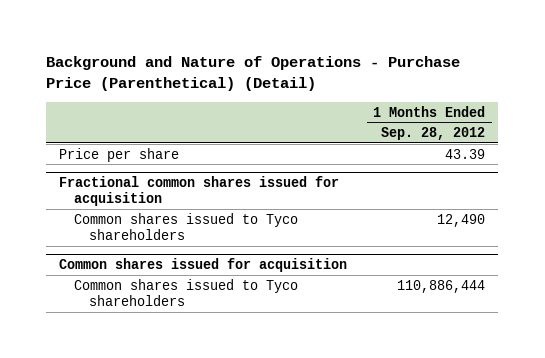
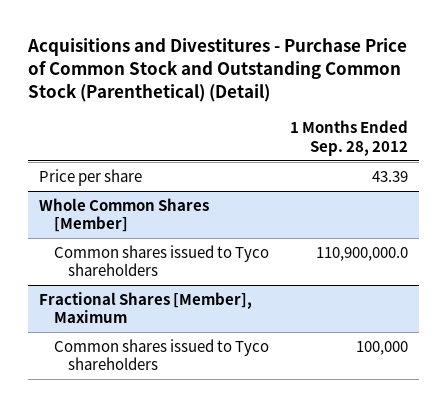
- Background and Nature of Operations - Purchase Price (Parenthetical) (Detail)
+ Acquisitions and Divestitures - Purchase Price of Common Stock and Outstanding Common Stock (Parenthetical) (Detail)
- Fractional common shares issued for acquisition
- Common shares issued to Tyco shareholders | 12,490
- Common shares issued for acquisition
- Common shares issued to Tyco shareholders | 110,886,444
+ Whole Common Shares [Member]
+ Common shares issued to Tyco shareholders | 110,900,000.0
+ Fractional Shares [Member], Maximum
+ Common shares issued to Tyco shareholders | 100,000

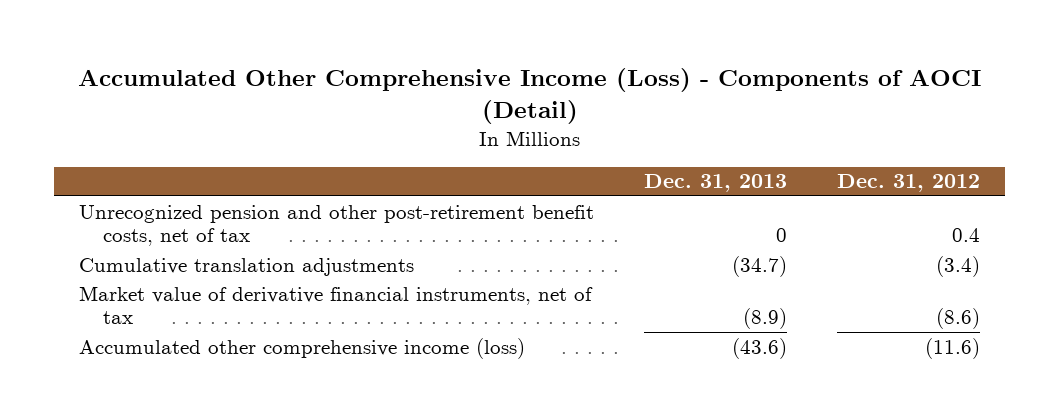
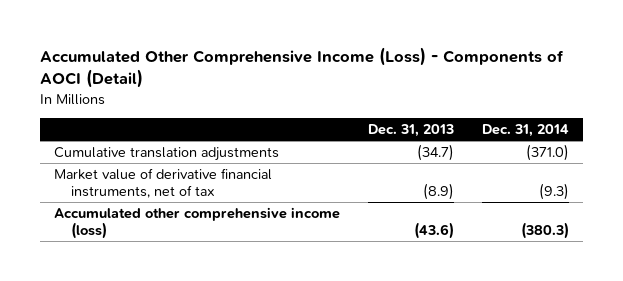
- | Dec. 31, 2013 | Dec. 31, 2012
+ | Dec. 31, 2013 | Dec. 31, 2014
- Unrecognized pension and other post-retirement benefit costs, net of tax | 0 | 0.4

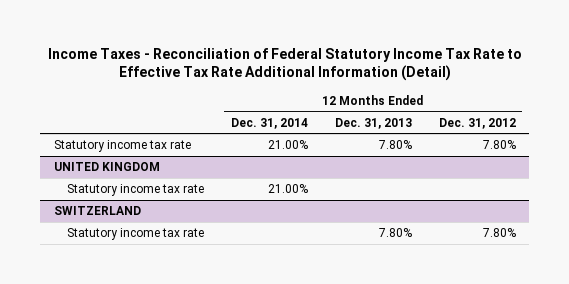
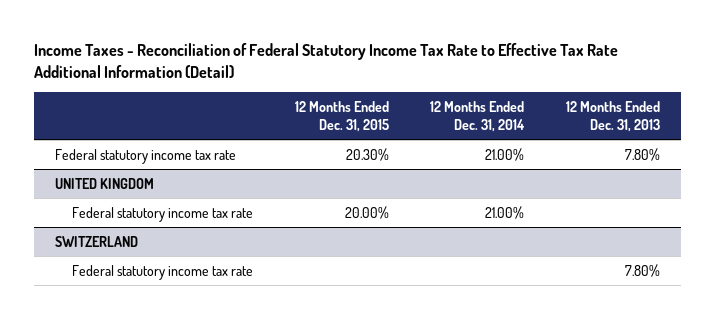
- | 12 Months Ended Dec. 31, 2014 | 12 Months Ended Dec. 31, 2013 | 12 Months Ended Dec. 31, 2012
+ | 12 Months Ended Dec. 31, 2015 | 12 Months Ended Dec. 31, 2014 | 12 Months Ended Dec. 31, 2013
- Statutory income tax rate | 21.00% | 7.80% | 7.80%
+ Federal statutory income tax rate | 20.30% | 21.00% | 7.80%
@ UNITED KINGDOM
- Statutory income tax rate | 21.00% | |
+ Federal statutory income tax rate | 20.00% | 21.00% |
@ SWITZERLAND
- Statutory income tax rate | | 7.80% | 7.80%
+ Federal statutory income tax rate | | | 7.80%

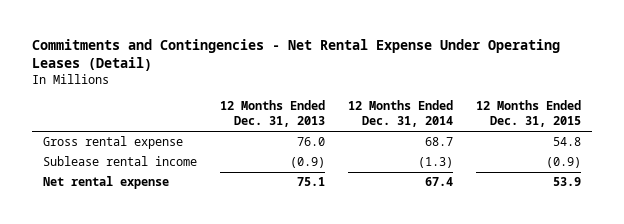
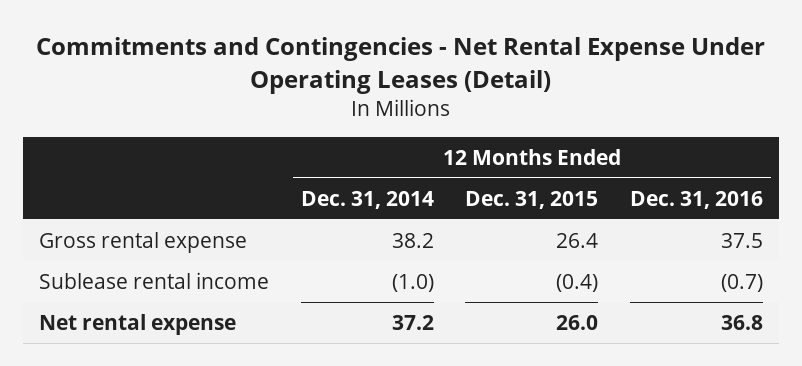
- | 12 Months Ended Dec. 31, 2013 | 12 Months Ended Dec. 31, 2014 | 12 Months Ended Dec. 31, 2015
+ | 12 Months Ended Dec. 31, 2014 | 12 Months Ended Dec. 31, 2015 | 12 Months Ended Dec. 31, 2016
- Gross rental expense | 76.0 | 68.7 | 54.8
- Sublease rental income | (0.9) | (1.3) | (0.9)
- Net rental expense | 75.1 | 67.4 | 53.9
+ Gross rental expense | 38.2 | 26.4 | 37.5
+ Sublease rental income | (1.0) | (0.4) | (0.7)
+ Net rental expense | 37.2 | 26.0 | 36.8

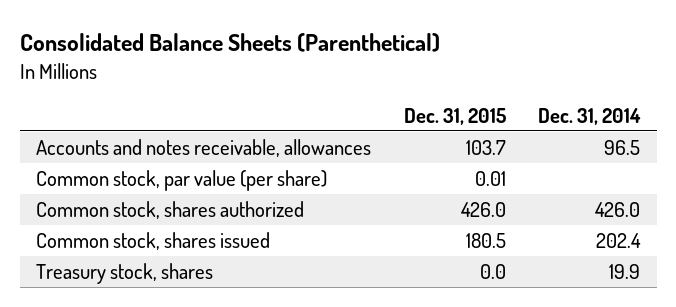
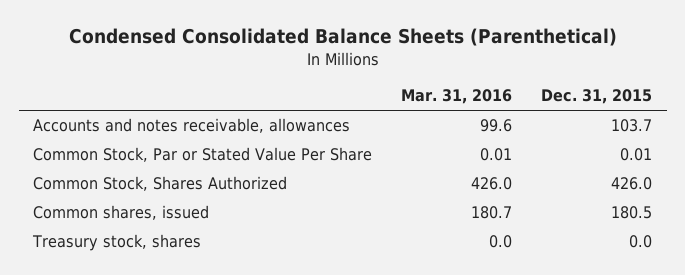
- Consolidated Balance Sheets (Parenthetical)
+ Condensed Consolidated Balance Sheets (Parenthetical)
- | Dec. 31, 2015 | Dec. 31, 2014
+ | Mar. 31, 2016 | Dec. 31, 2015
- Common stock, par value (per share) | 0.01 |
- Common stock, shares authorized | 426.0 | 426.0
- Common stock, shares issued | 180.5 | 202.4
+ Common Stock, Par or Stated Value Per Share | 0.01 | 0.01
+ Common Stock, Shares Authorized | 426.0 | 426.0
+ Common shares, issued | 180.7 | 180.5

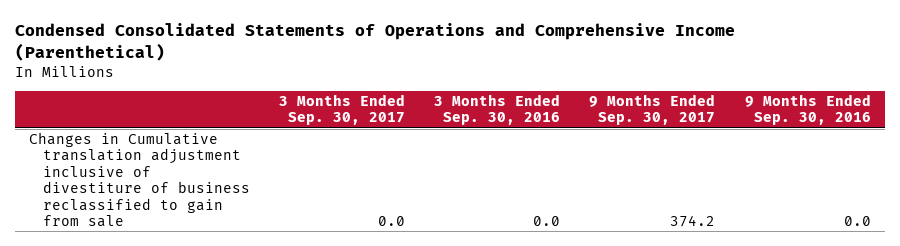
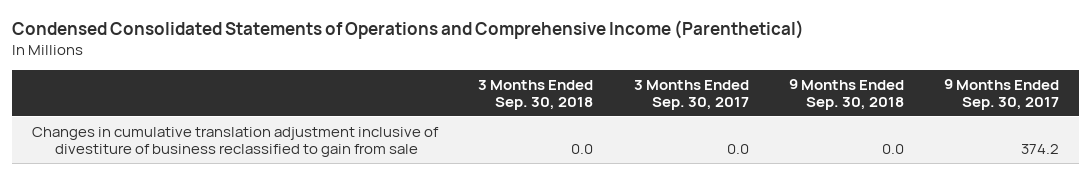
- | 3 Months Ended Sep. 30, 2017 | 3 Months Ended Sep. 30, 2016 | 9 Months Ended Sep. 30, 2017 | 9 Months Ended Sep. 30, 2016
+ | 3 Months Ended Sep. 30, 2018 | 3 Months Ended Sep. 30, 2017 | 9 Months Ended Sep. 30, 2018 | 9 Months Ended Sep. 30, 2017
- Changes in Cumulative translation adjustment inclusive of divestiture of business reclassified to gain from sale | 0.0 | 0.0 | 374.2 | 0.0
+ Changes in cumulative translation adjustment inclusive of divestiture of business reclassified to gain from sale | 0.0 | 0.0 | 0.0 | 374.2

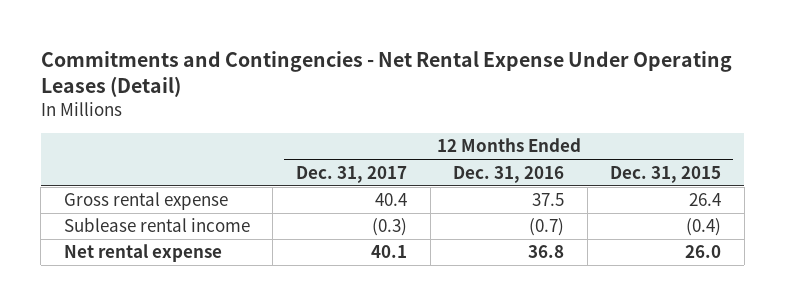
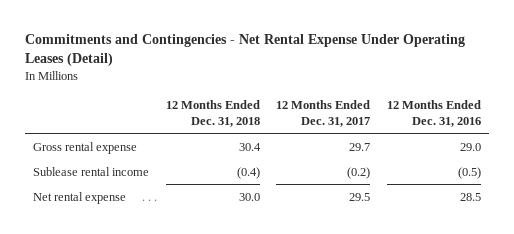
- | 12 Months Ended Dec. 31, 2017 | 12 Months Ended Dec. 31, 2016 | 12 Months Ended Dec. 31, 2015
+ | 12 Months Ended Dec. 31, 2018 | 12 Months Ended Dec. 31, 2017 | 12 Months Ended Dec. 31, 2016
- Gross rental expense | 40.4 | 37.5 | 26.4
- Sublease rental income | (0.3) | (0.7) | (0.4)
- Net rental expense | 40.1 | 36.8 | 26.0
+ Gross rental expense | 30.4 | 29.7 | 29.0
+ Sublease rental income | (0.4) | (0.2) | (0.5)
+ Net rental expense | 30.0 | 29.5 | 28.5

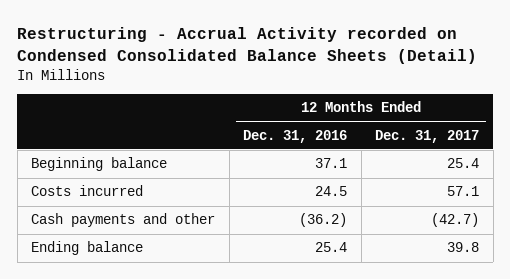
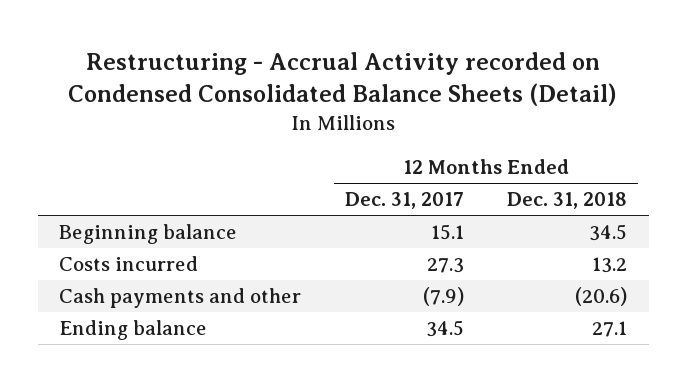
- | 12 Months Ended Dec. 31, 2016 | 12 Months Ended Dec. 31, 2017
+ | 12 Months Ended Dec. 31, 2017 | 12 Months Ended Dec. 31, 2018
- Beginning balance | 37.1 | 25.4
- Costs incurred | 24.5 | 57.1
- Cash payments and other | (36.2) | (42.7)
- Ending balance | 25.4 | 39.8
+ Beginning balance | 15.1 | 34.5
+ Costs incurred | 27.3 | 13.2
+ Cash payments and other | (7.9) | (20.6)
+ Ending balance | 34.5 | 27.1

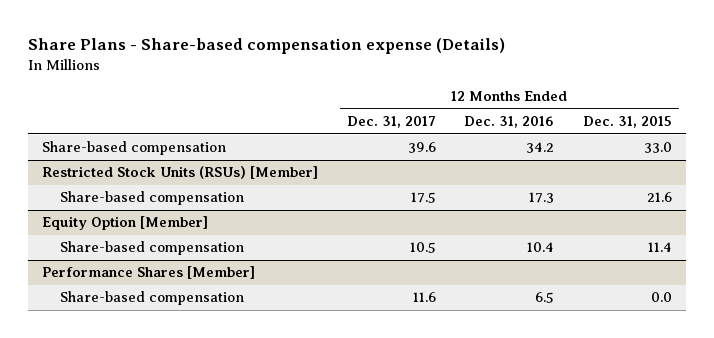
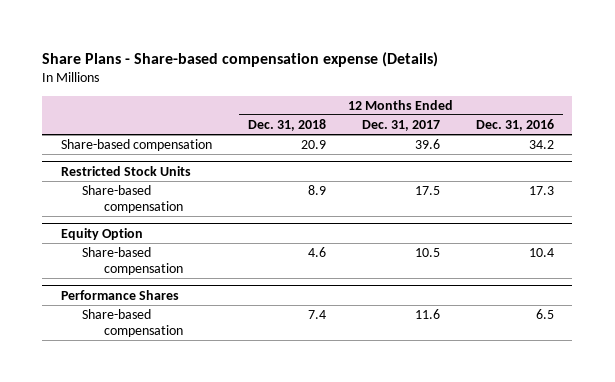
- | 12 Months Ended Dec. 31, 2017 | 12 Months Ended Dec. 31, 2016 | 12 Months Ended Dec. 31, 2015
+ | 12 Months Ended Dec. 31, 2018 | 12 Months Ended Dec. 31, 2017 | 12 Months Ended Dec. 31, 2016
- Restricted Stock Units (RSUs) [Member]
+ Restricted Stock Units
- Equity Option [Member]
+ Equity Option
- Performance Shares [Member]
+ Performance Shares

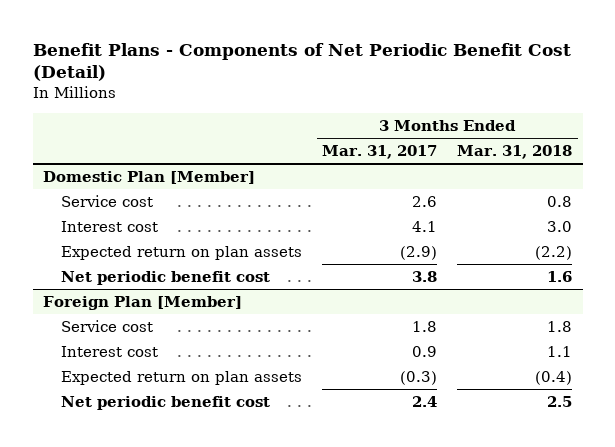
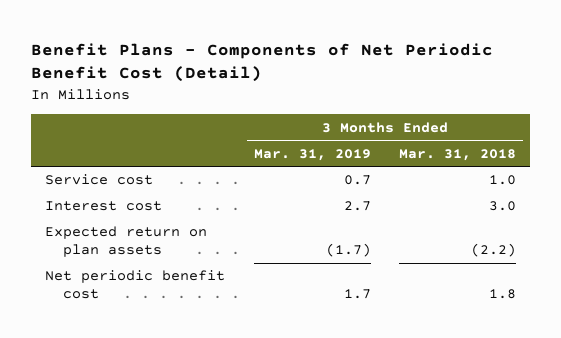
- | 3 Months Ended Mar. 31, 2017 | 3 Months Ended Mar. 31, 2018
+ | 3 Months Ended Mar. 31, 2019 | 3 Months Ended Mar. 31, 2018
- Domestic Plan [Member]
- Service cost | 2.6 | 0.8
+ Service cost | 0.7 | 1.0
- Net periodic benefit cost | 3.8 | 1.6
- Foreign Plan [Member]
- Service cost | 1.8 | 1.8
- Interest cost | 0.9 | 1.1
- Expected return on plan assets | (0.3) | (0.4)
- Net periodic benefit cost | 2.4 | 2.5
+ Net periodic benefit cost | 1.7 | 1.8

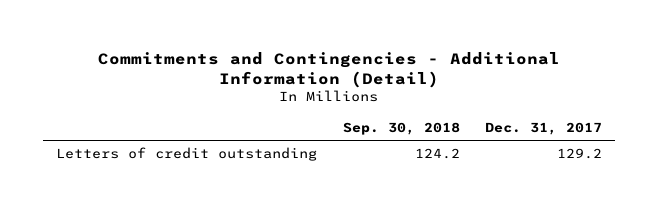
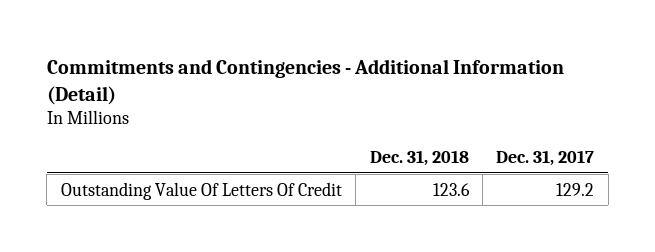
- | Sep. 30, 2018 | Dec. 31, 2017
+ | Dec. 31, 2018 | Dec. 31, 2017
- Letters of credit outstanding | 124.2 | 129.2
+ Outstanding Value Of Letters Of Credit | 123.6 | 129.2

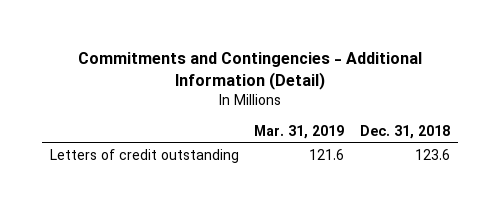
- | Dec. 31, 2018 | Dec. 31, 2017
+ | Mar. 31, 2019 | Dec. 31, 2018
- Outstanding Value Of Letters Of Credit | 123.6 | 129.2
+ Letters of credit outstanding | 121.6 | 123.6

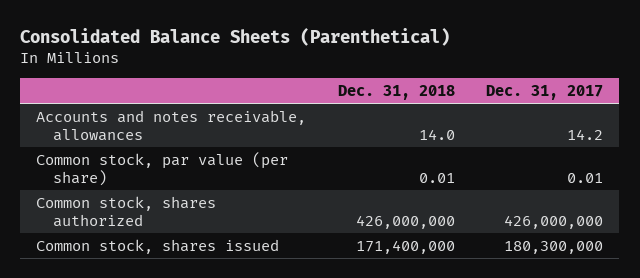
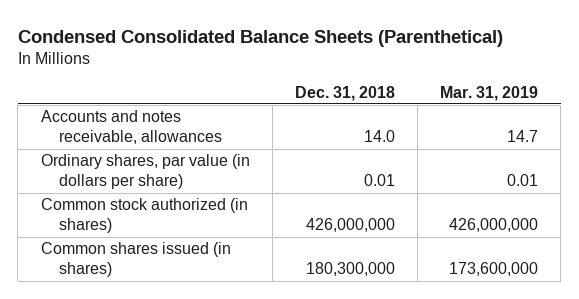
- Consolidated Balance Sheets (Parenthetical)
+ Condensed Consolidated Balance Sheets (Parenthetical)
- | Dec. 31, 2018 | Dec. 31, 2017
+ | Dec. 31, 2018 | Mar. 31, 2019
- Common stock, par value (per share) | 0.01 | 0.01
- Common stock, shares authorized | 426,000,000 | 426,000,000
- Common stock, shares issued | 171,400,000 | 180,300,000
+ Ordinary shares, par value (in dollars per share) | 0.01 | 0.01
+ Common stock authorized (in shares) | 426,000,000 | 426,000,000
+ Common shares issued (in shares) | 180,300,000 | 173,600,000

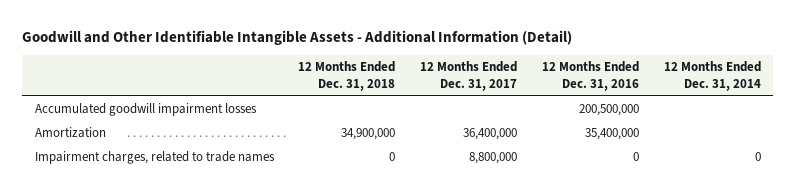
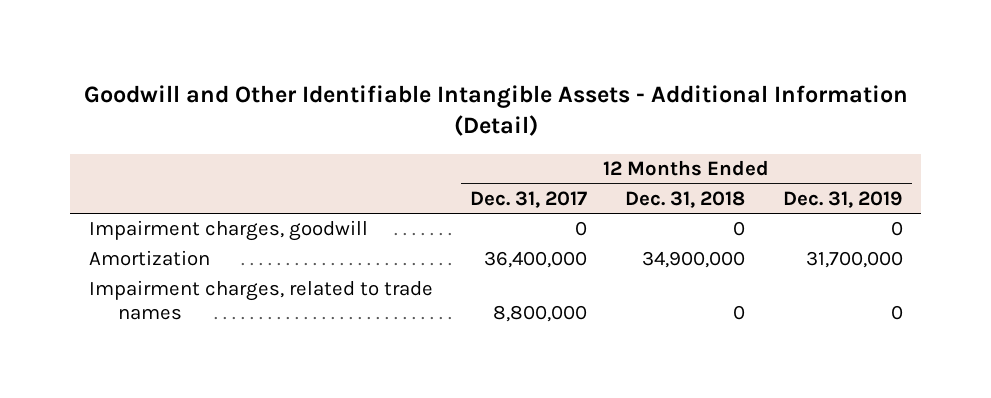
- | 12 Months Ended Dec. 31, 2018 | 12 Months Ended Dec. 31, 2017 | 12 Months Ended Dec. 31, 2016 | 12 Months Ended Dec. 31, 2014
+ | 12 Months Ended Dec. 31, 2017 | 12 Months Ended Dec. 31, 2018 | 12 Months Ended Dec. 31, 2019
- Accumulated goodwill impairment losses | | | 200,500,000 |
+ Impairment charges, goodwill | 0 | 0 | 0

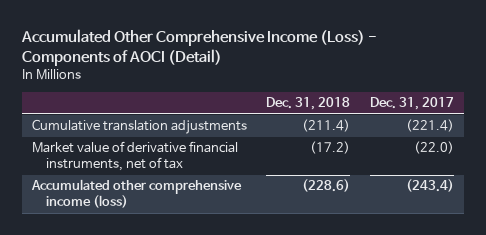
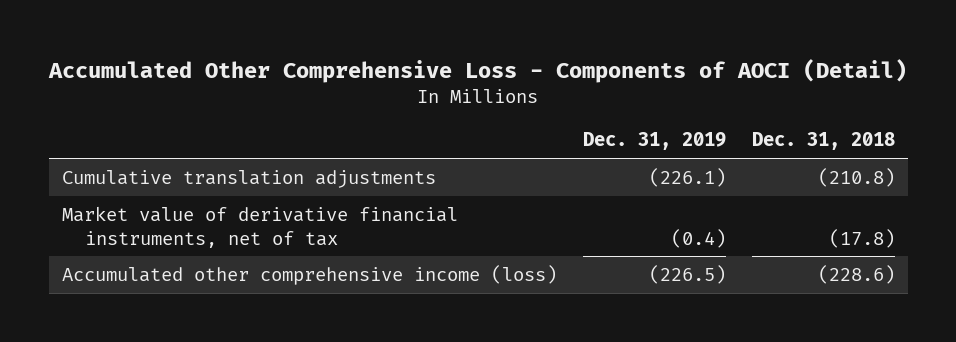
- Accumulated Other Comprehensive Income (Loss) - Components of AOCI (Detail)
+ Accumulated Other Comprehensive Loss - Components of AOCI (Detail)
- | Dec. 31, 2018 | Dec. 31, 2017
+ | Dec. 31, 2019 | Dec. 31, 2018
- Cumulative translation adjustments | (211.4) | (221.4)
- Market value of derivative financial instruments, net of tax | (17.2) | (22.0)
+ Cumulative translation adjustments | (226.1) | (210.8)
+ Market value of derivative financial instruments, net of tax | (0.4) | (17.8)

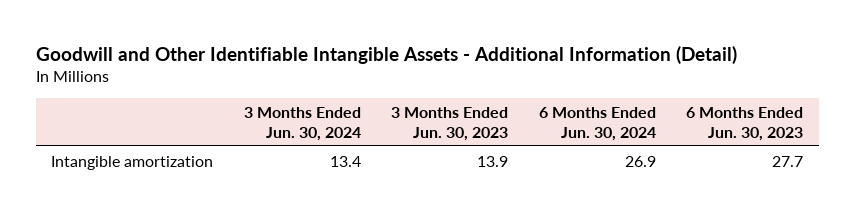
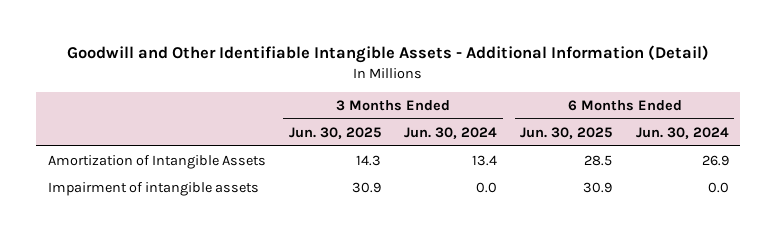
- | 3 Months Ended Jun. 30, 2024 | 3 Months Ended Jun. 30, 2023 | 6 Months Ended Jun. 30, 2024 | 6 Months Ended Jun. 30, 2023
+ | 3 Months Ended Jun. 30, 2025 | 3 Months Ended Jun. 30, 2024 | 6 Months Ended Jun. 30, 2025 | 6 Months Ended Jun. 30, 2024
- Intangible amortization | 13.4 | 13.9 | 26.9 | 27.7
+ Amortization of Intangible Assets | 14.3 | 13.4 | 28.5 | 26.9
+ Impairment of intangible assets | 30.9 | 0.0 | 30.9 | 0.0

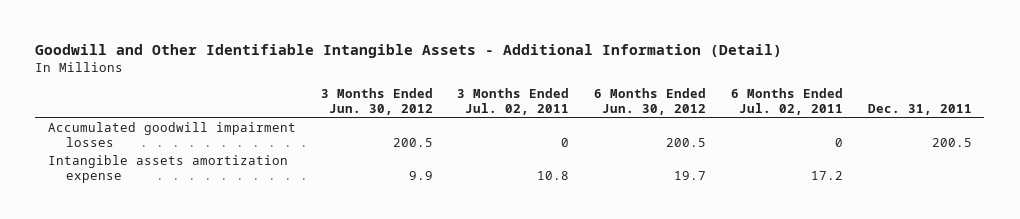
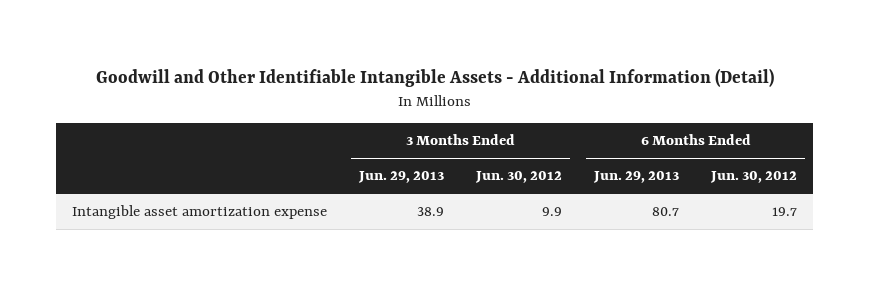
- | 3 Months Ended Jun. 30, 2012 | 3 Months Ended Jul. 02, 2011 | 6 Months Ended Jun. 30, 2012 | 6 Months Ended Jul. 02, 2011 | Dec. 31, 2011
+ | 3 Months Ended Jun. 29, 2013 | 3 Months Ended Jun. 30, 2012 | 6 Months Ended Jun. 29, 2013 | 6 Months Ended Jun. 30, 2012
- Accumulated goodwill impairment losses | 200.5 | 0 | 200.5 | 0 | 200.5
- Intangible assets amortization expense | 9.9 | 10.8 | 19.7 | 17.2 |
+ Intangible asset amortization expense | 38.9 | 9.9 | 80.7 | 19.7

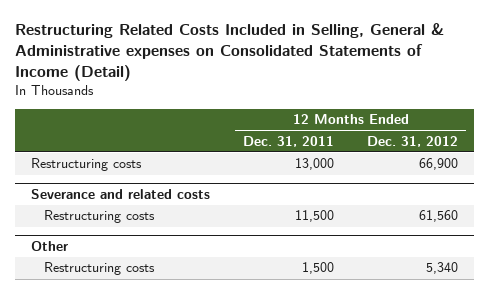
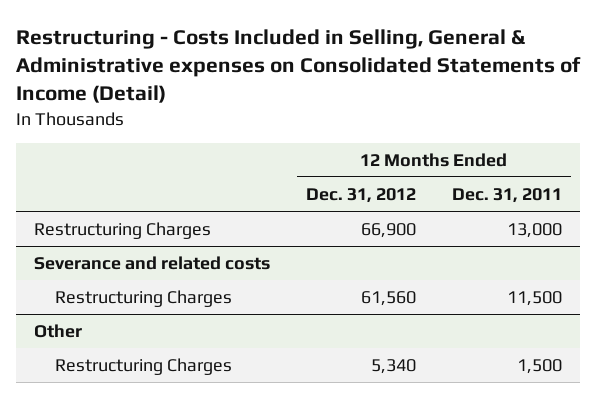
- Restructuring Related Costs Included in Selling, General & Administrative expenses on Consolidated Statements of Income (Detail)
+ Restructuring - Costs Included in Selling, General & Administrative expenses on Consolidated Statements of Income (Detail)
- | 12 Months Ended Dec. 31, 2011 | 12 Months Ended Dec. 31, 2012
+ | 12 Months Ended Dec. 31, 2012 | 12 Months Ended Dec. 31, 2011
- Restructuring costs | 13,000 | 66,900
+ Restructuring Charges | 66,900 | 13,000
@ Severance and related costs
- Restructuring costs | 11,500 | 61,560
+ Restructuring Charges | 61,560 | 11,500
@ Other
- Restructuring costs | 1,500 | 5,340
+ Restructuring Charges | 5,340 | 1,500

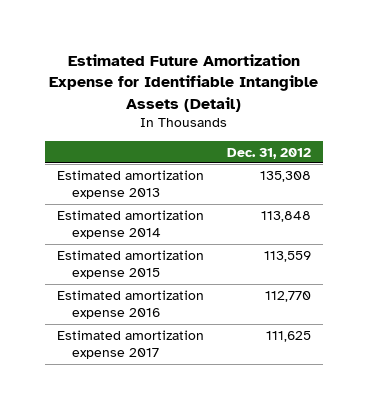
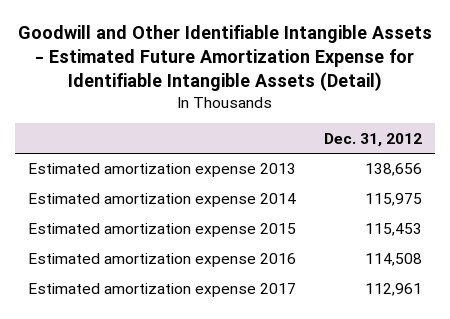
- Estimated Future Amortization Expense for Identifiable Intangible Assets (Detail)
+ Goodwill and Other Identifiable Intangible Assets - Estimated Future Amortization Expense for Identifiable Intangible Assets (Detail)
- Estimated amortization expense 2013 | 135,308
- Estimated amortization expense 2014 | 113,848
- Estimated amortization expense 2015 | 113,559
- Estimated amortization expense 2016 | 112,770
- Estimated amortization expense 2017 | 111,625
+ Estimated amortization expense 2013 | 138,656
+ Estimated amortization expense 2014 | 115,975
+ Estimated amortization expense 2015 | 115,453
+ Estimated amortization expense 2016 | 114,508
+ Estimated amortization expense 2017 | 112,961

